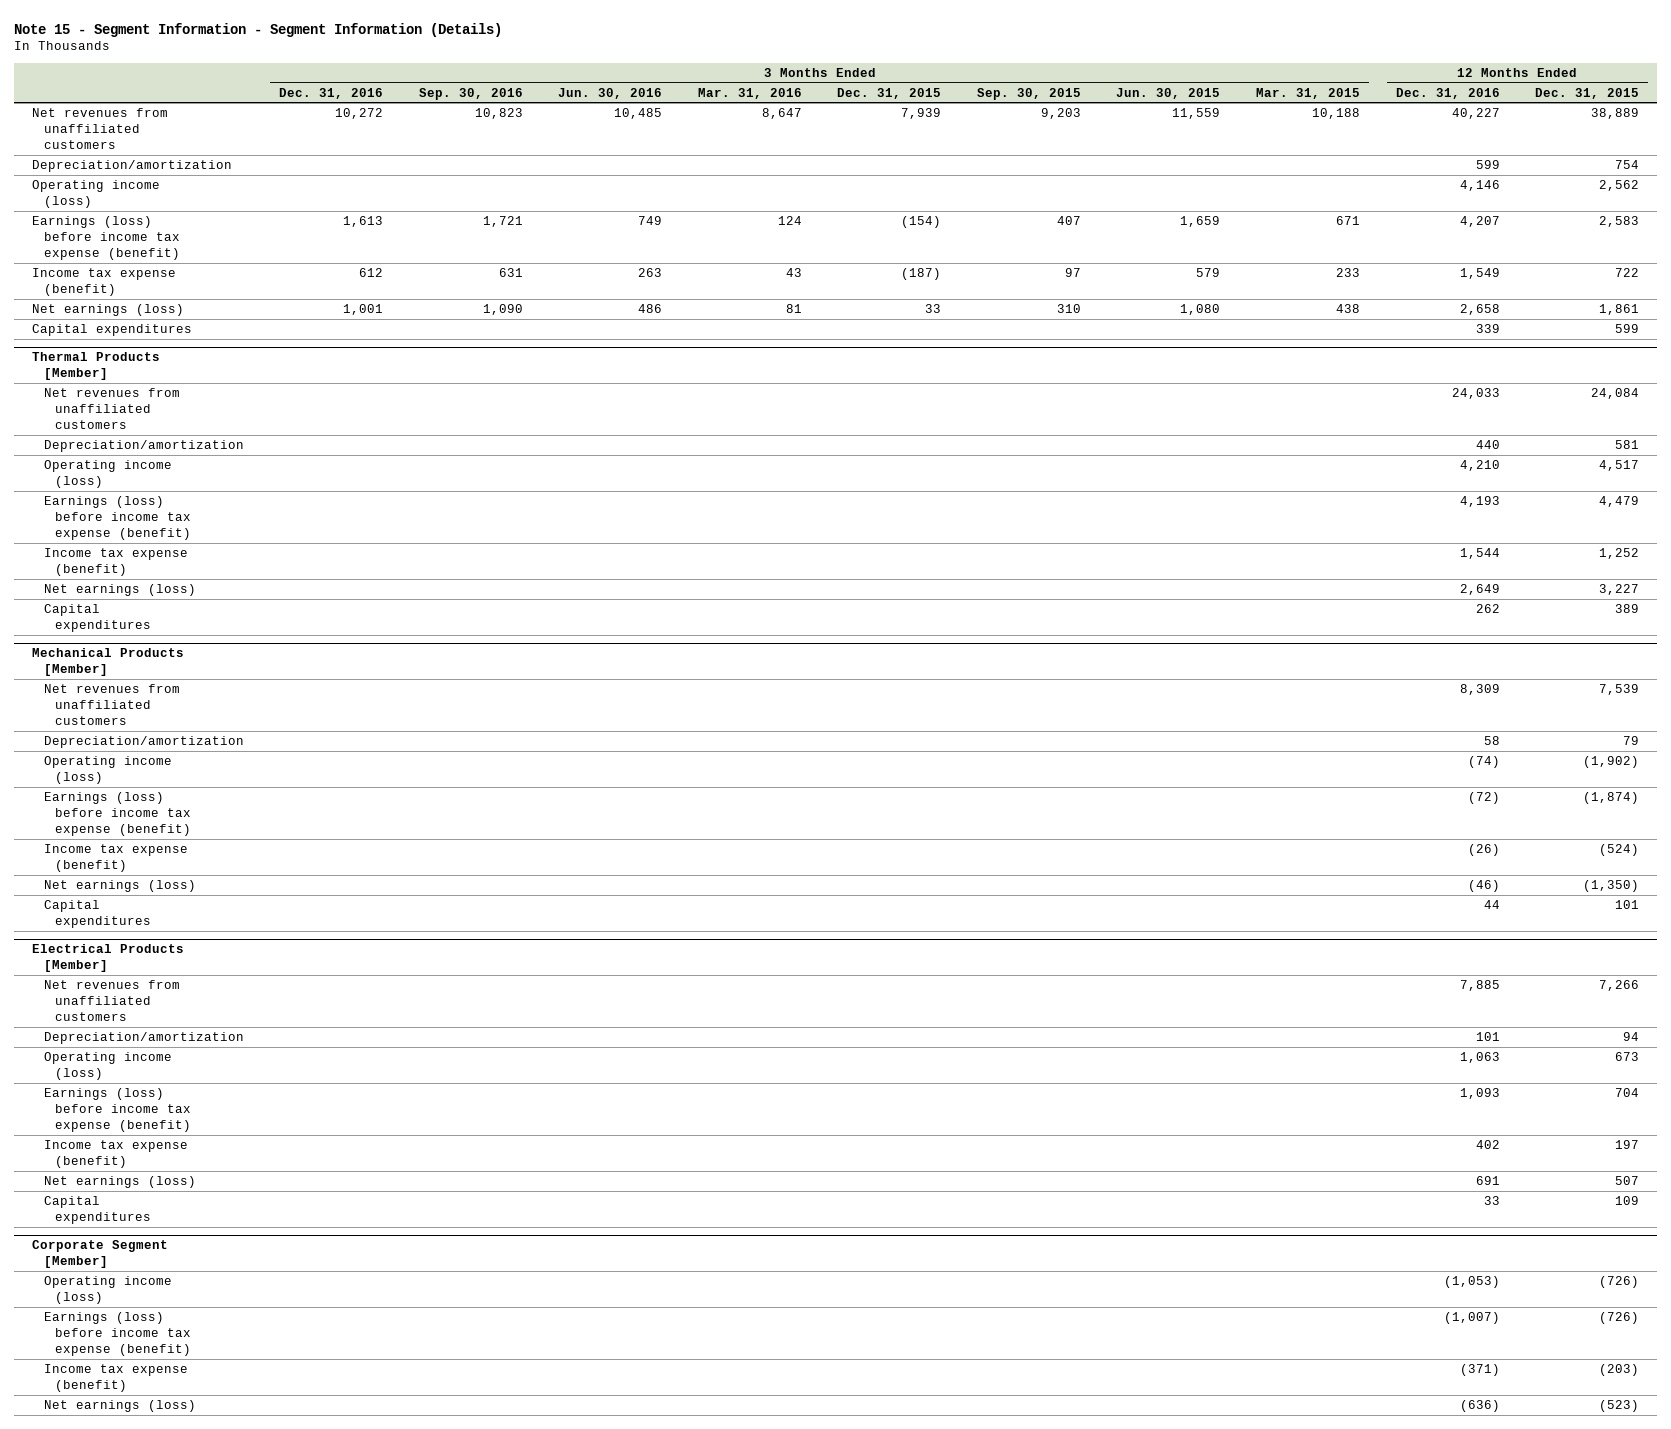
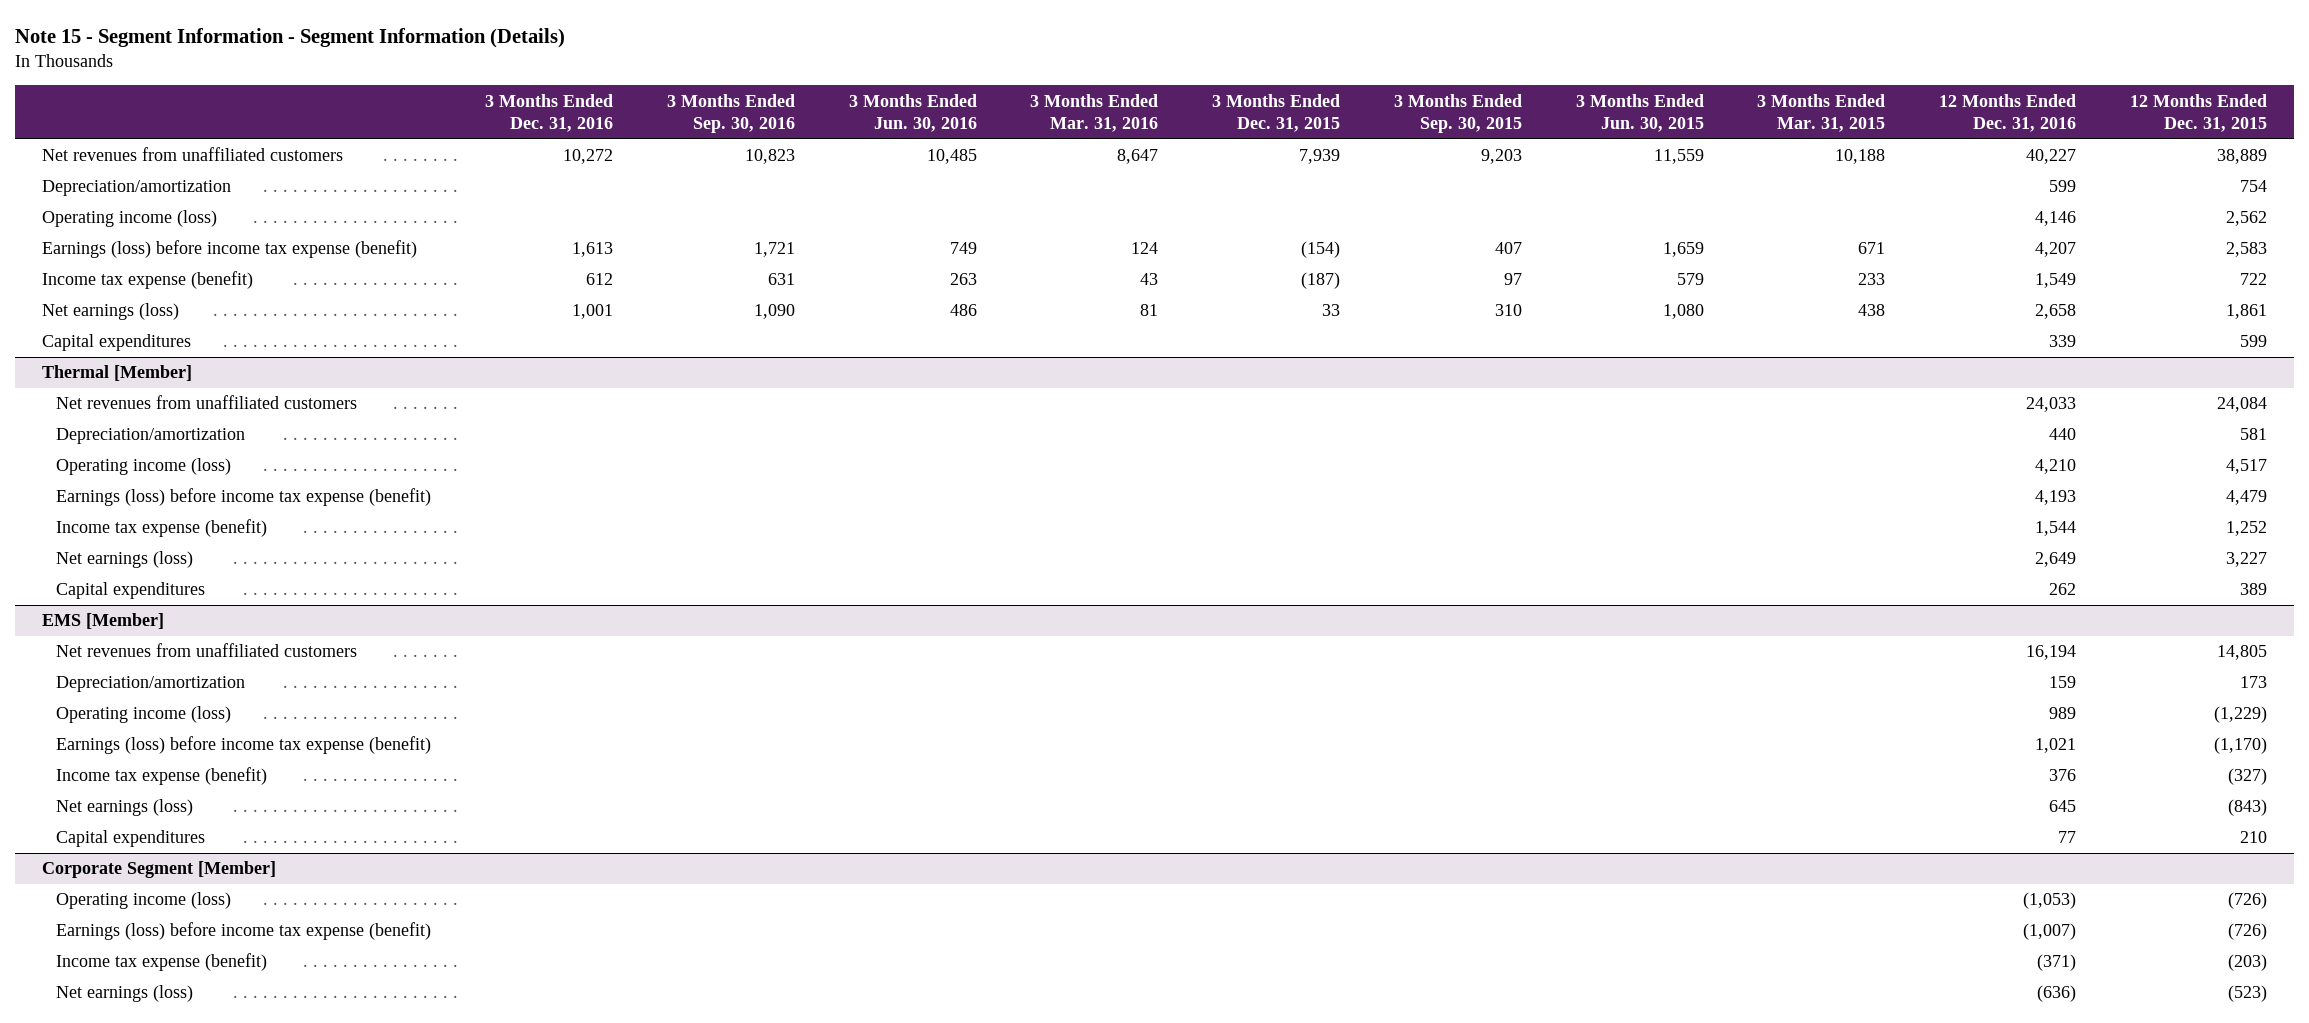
- Thermal Products [Member]
+ Thermal [Member]
- Mechanical Products [Member]
- Net revenues from unaffiliated customers | | | | | | | | | 8,309 | 7,539
- Depreciation/amortization | | | | | | | | | 58 | 79
- Operating income (loss) | | | | | | | | | (74) | (1,902)
- Earnings (loss) before income tax expense (benefit) | | | | | | | | | (72) | (1,874)
- Income tax expense (benefit) | | | | | | | | | (26) | (524)
- Net earnings (loss) | | | | | | | | | (46) | (1,350)
- Capital expenditures | | | | | | | | | 44 | 101
- Electrical Products [Member]
- Net revenues from unaffiliated customers | | | | | | | | | 7,885 | 7,266
- Depreciation/amortization | | | | | | | | | 101 | 94
- Operating income (loss) | | | | | | | | | 1,063 | 673
- Earnings (loss) before income tax expense (benefit) | | | | | | | | | 1,093 | 704
- Income tax expense (benefit) | | | | | | | | | 402 | 197
- Net earnings (loss) | | | | | | | | | 691 | 507
- Capital expenditures | | | | | | | | | 33 | 109
+ EMS [Member]
+ Net revenues from unaffiliated customers | | | | | | | | | 16,194 | 14,805
+ Depreciation/amortization | | | | | | | | | 159 | 173
+ Operating income (loss) | | | | | | | | | 989 | (1,229)
+ Earnings (loss) before income tax expense (benefit) | | | | | | | | | 1,021 | (1,170)
+ Income tax expense (benefit) | | | | | | | | | 376 | (327)
+ Net earnings (loss) | | | | | | | | | 645 | (843)
+ Capital expenditures | | | | | | | | | 77 | 210

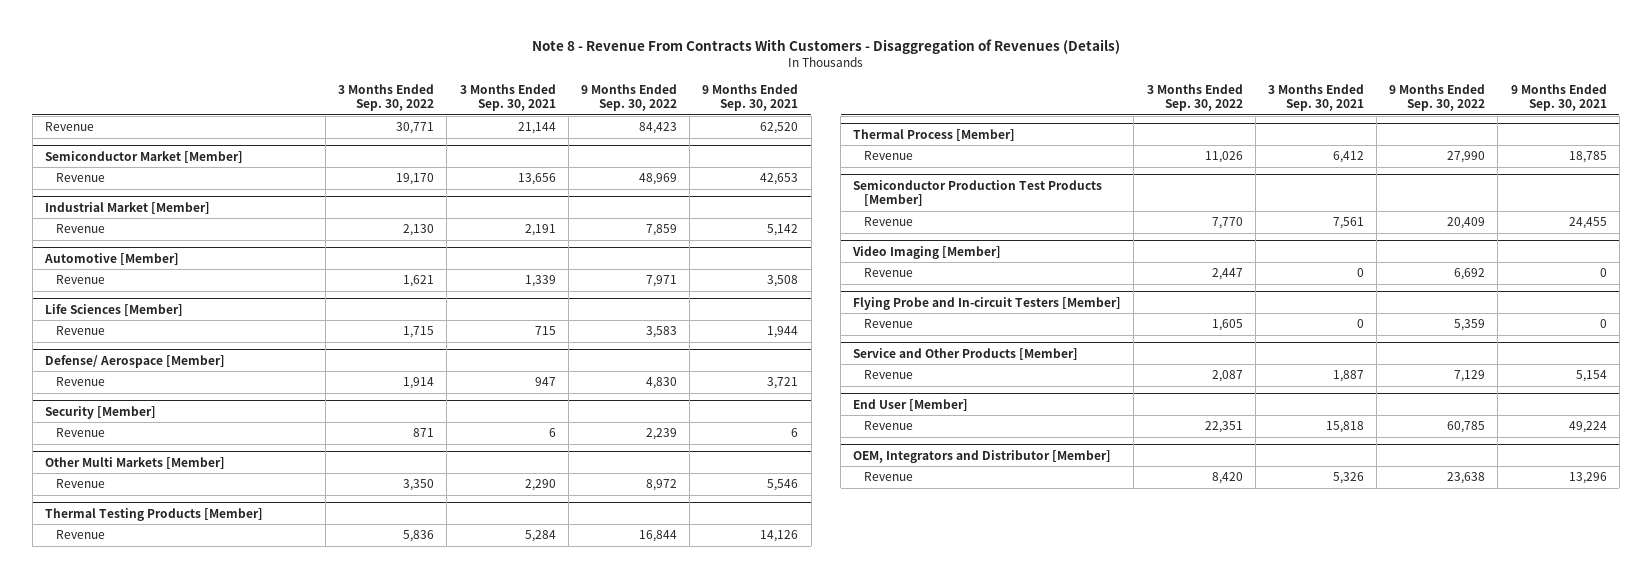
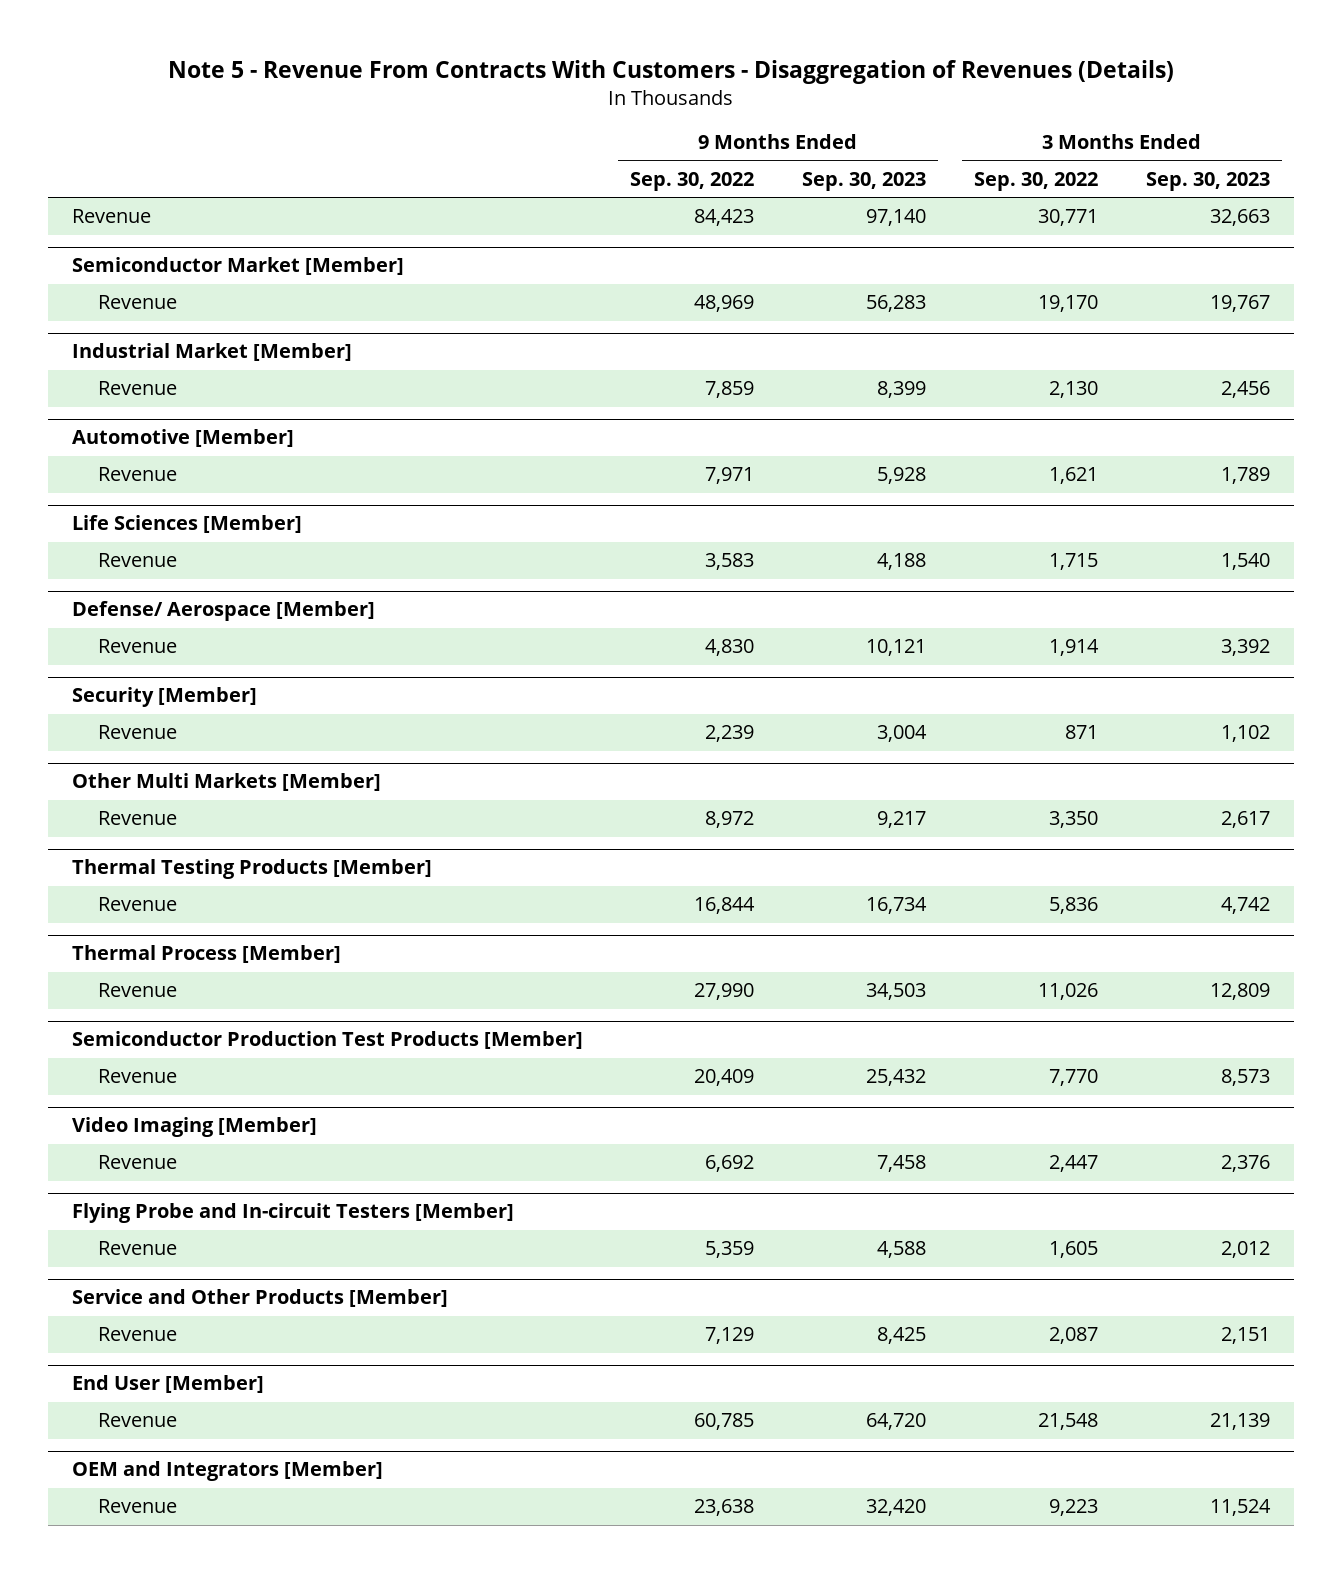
- Note 8 - Revenue From Contracts With Customers - Disaggregation of Revenues (Details)
+ Note 5 - Revenue From Contracts With Customers - Disaggregation of Revenues (Details)
- | 3 Months Ended Sep. 30, 2022 | 3 Months Ended Sep. 30, 2021 | 9 Months Ended Sep. 30, 2022 | 9 Months Ended Sep. 30, 2021
+ | 9 Months Ended Sep. 30, 2022 | 9 Months Ended Sep. 30, 2023 | 3 Months Ended Sep. 30, 2022 | 3 Months Ended Sep. 30, 2023
@ End User [Member]
- Revenue | 22,351 | 15,818 | 60,785 | 49,224
- OEM, Integrators and Distributor [Member]
- Revenue | 8,420 | 5,326 | 23,638 | 13,296
@ End User [Member]
+ Revenue | 60,785 | 64,720 | 21,548 | 21,139
+ OEM and Integrators [Member]
+ Revenue | 23,638 | 32,420 | 9,223 | 11,524

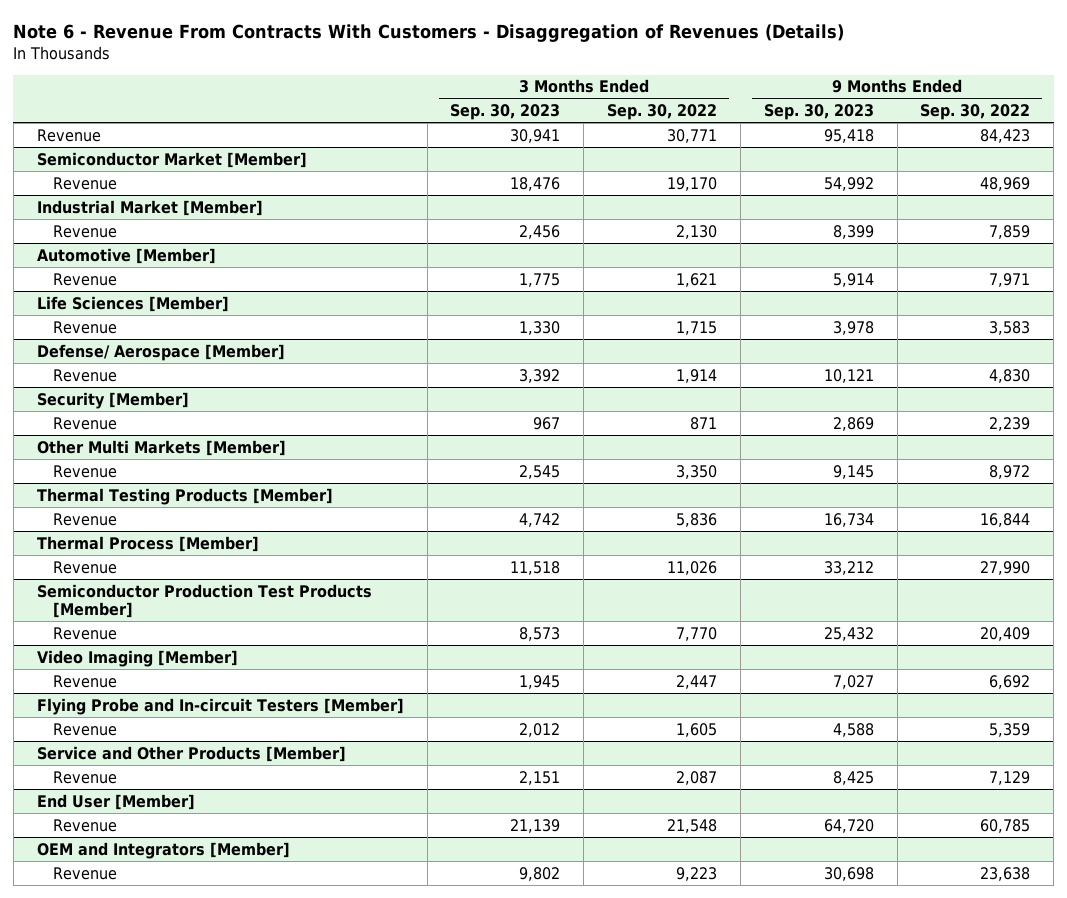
- Note 5 - Revenue From Contracts With Customers - Disaggregation of Revenues (Details)
+ Note 6 - Revenue From Contracts With Customers - Disaggregation of Revenues (Details)
- | 9 Months Ended Sep. 30, 2022 | 9 Months Ended Sep. 30, 2023 | 3 Months Ended Sep. 30, 2022 | 3 Months Ended Sep. 30, 2023
+ | 3 Months Ended Sep. 30, 2023 | 3 Months Ended Sep. 30, 2022 | 9 Months Ended Sep. 30, 2023 | 9 Months Ended Sep. 30, 2022
- Revenue | 84,423 | 97,140 | 30,771 | 32,663
+ Revenue | 30,941 | 30,771 | 95,418 | 84,423
@ Semiconductor Market [Member]
- Revenue | 48,969 | 56,283 | 19,170 | 19,767
+ Revenue | 18,476 | 19,170 | 54,992 | 48,969
@ Automotive [Member]
- Revenue | 7,971 | 5,928 | 1,621 | 1,789
+ Revenue | 1,775 | 1,621 | 5,914 | 7,971
@ Life Sciences [Member]
- Revenue | 3,583 | 4,188 | 1,715 | 1,540
+ Revenue | 1,330 | 1,715 | 3,978 | 3,583
@ Security [Member]
- Revenue | 2,239 | 3,004 | 871 | 1,102
+ Revenue | 967 | 871 | 2,869 | 2,239
@ Other Multi Markets [Member]
- Revenue | 8,972 | 9,217 | 3,350 | 2,617
+ Revenue | 2,545 | 3,350 | 9,145 | 8,972
@ Thermal Process [Member]
- Revenue | 27,990 | 34,503 | 11,026 | 12,809
+ Revenue | 11,518 | 11,026 | 33,212 | 27,990
@ Video Imaging [Member]
- Revenue | 6,692 | 7,458 | 2,447 | 2,376
+ Revenue | 1,945 | 2,447 | 7,027 | 6,692
@ OEM and Integrators [Member]
- Revenue | 23,638 | 32,420 | 9,223 | 11,524
+ Revenue | 9,802 | 9,223 | 30,698 | 23,638

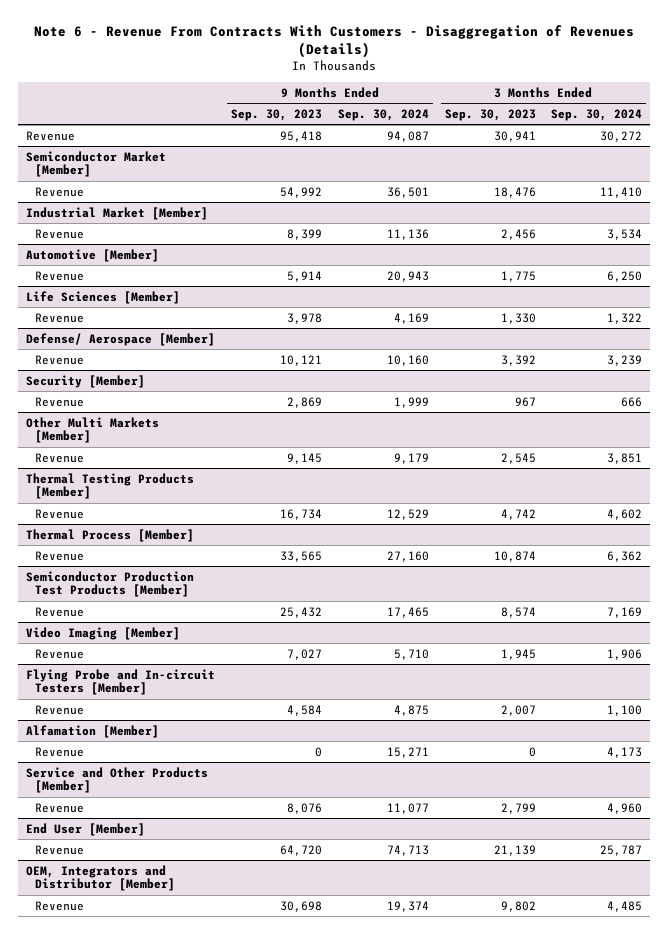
- | 3 Months Ended Sep. 30, 2023 | 3 Months Ended Sep. 30, 2022 | 9 Months Ended Sep. 30, 2023 | 9 Months Ended Sep. 30, 2022
+ | 9 Months Ended Sep. 30, 2023 | 9 Months Ended Sep. 30, 2024 | 3 Months Ended Sep. 30, 2023 | 3 Months Ended Sep. 30, 2024
@ Thermal Process [Member]
- Revenue | 11,518 | 11,026 | 33,212 | 27,990
+ Revenue | 33,565 | 27,160 | 10,874 | 6,362
@ Semiconductor Production Test Products [Member]
- Revenue | 8,573 | 7,770 | 25,432 | 20,409
+ Revenue | 25,432 | 17,465 | 8,574 | 7,169
@ Flying Probe and In-circuit Testers [Member]
- Revenue | 2,012 | 1,605 | 4,588 | 5,359
+ Revenue | 4,584 | 4,875 | 2,007 | 1,100
+ Alfamation [Member]
+ Revenue | 0 | 15,271 | 0 | 4,173
@ Service and Other Products [Member]
- Revenue | 2,151 | 2,087 | 8,425 | 7,129
+ Revenue | 8,076 | 11,077 | 2,799 | 4,960
- OEM and Integrators [Member]
+ OEM, Integrators and Distributor [Member]

